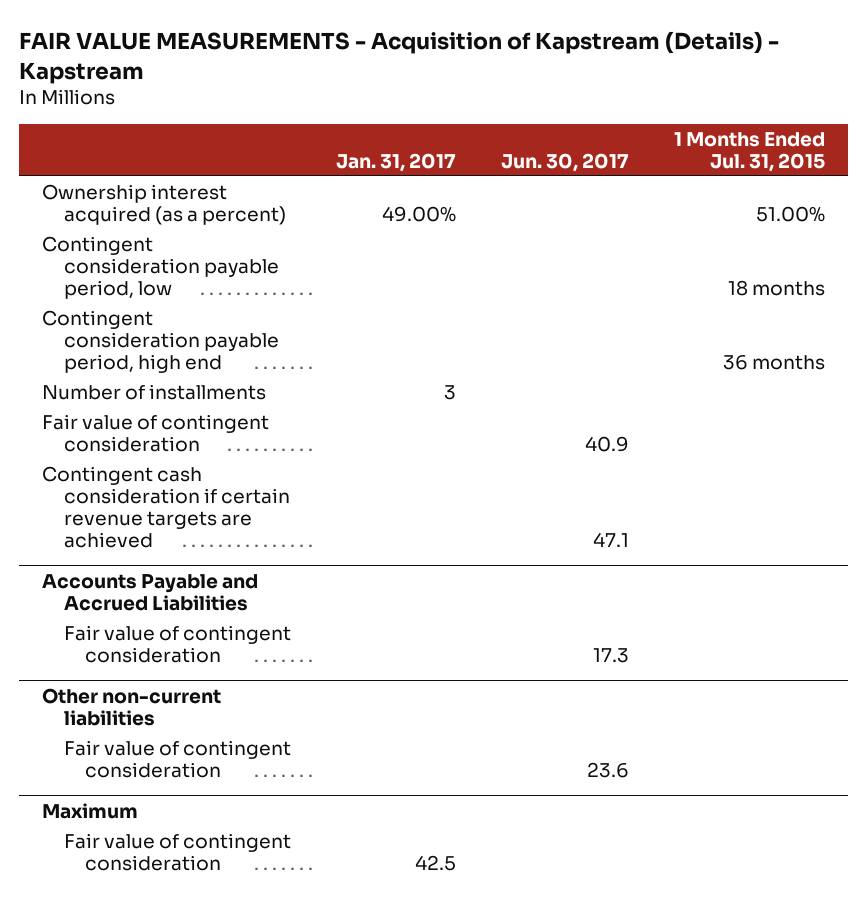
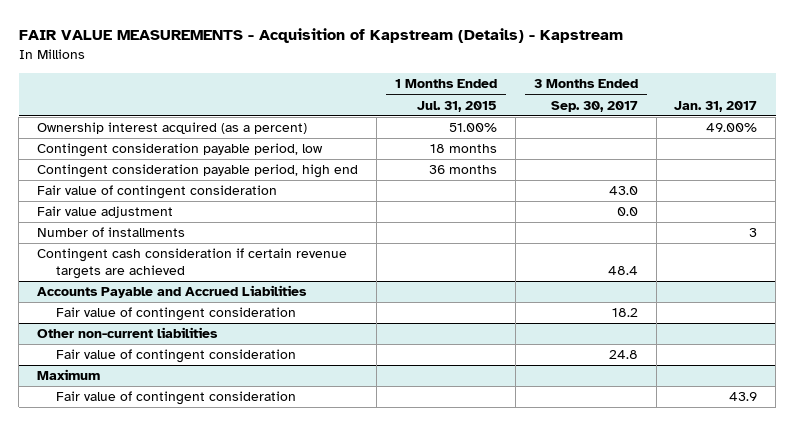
- | Jan. 31, 2017 | Jun. 30, 2017 | 1 Months Ended Jul. 31, 2015
+ | 1 Months Ended Jul. 31, 2015 | 3 Months Ended Sep. 30, 2017 | Jan. 31, 2017
+ Fair value adjustment | | 0.0 |
moved down: Number of installments | | | 3
@ Maximum
- Fair value of contingent consideration | 42.5 | |
+ Fair value of contingent consideration | | | 43.9

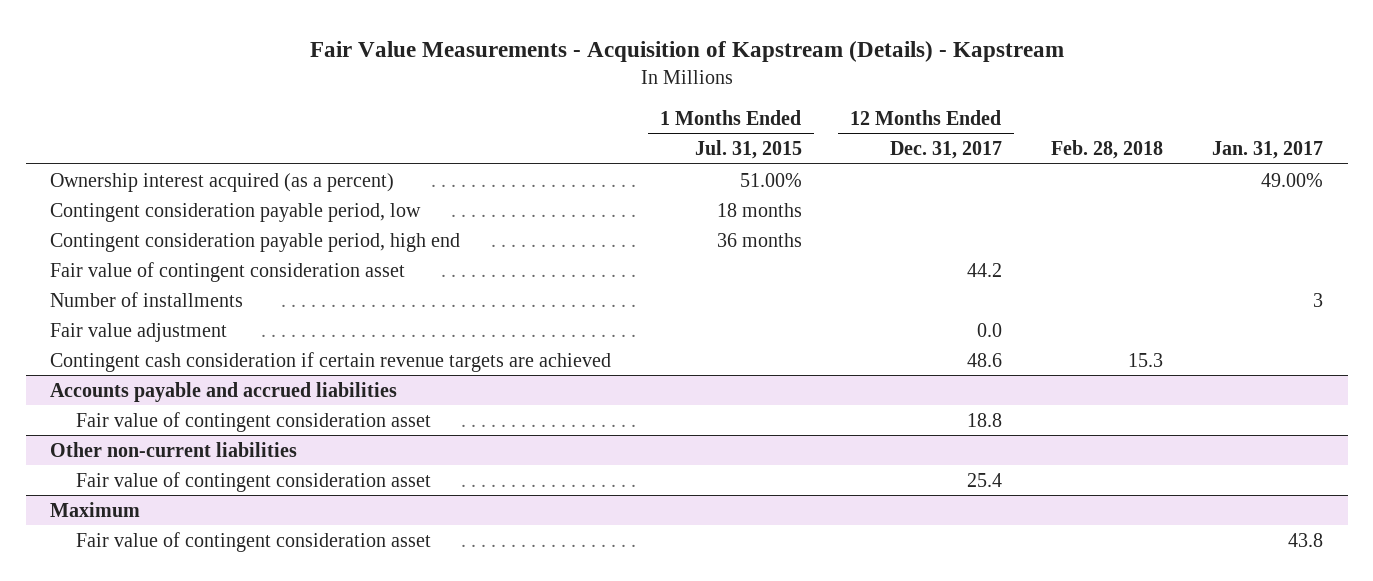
- FAIR VALUE MEASUREMENTS - Acquisition of Kapstream (Details) - Kapstream
+ Fair Value Measurements - Acquisition of Kapstream (Details) - Kapstream
- | 1 Months Ended Jul. 31, 2015 | 3 Months Ended Sep. 30, 2017 | Jan. 31, 2017
+ | 1 Months Ended Jul. 31, 2015 | 12 Months Ended Dec. 31, 2017 | Feb. 28, 2018 | Jan. 31, 2017
- Fair value of contingent consideration | | 43.0 |
+ Fair value of contingent consideration asset | | 44.2 | |
moved down: Fair value adjustment | | 0.0 | |
- Accounts Payable and Accrued Liabilities
- Fair value of contingent consideration | | 18.2 |
+ Accounts payable and accrued liabilities
+ Fair value of contingent consideration asset | | 18.8 | |
@ Other non-current liabilities
- Fair value of contingent consideration | | 24.8 |
+ Fair value of contingent consideration asset | | 25.4 | |
@ Maximum
- Fair value of contingent consideration | | | 43.9
+ Fair value of contingent consideration asset | | | | 43.8

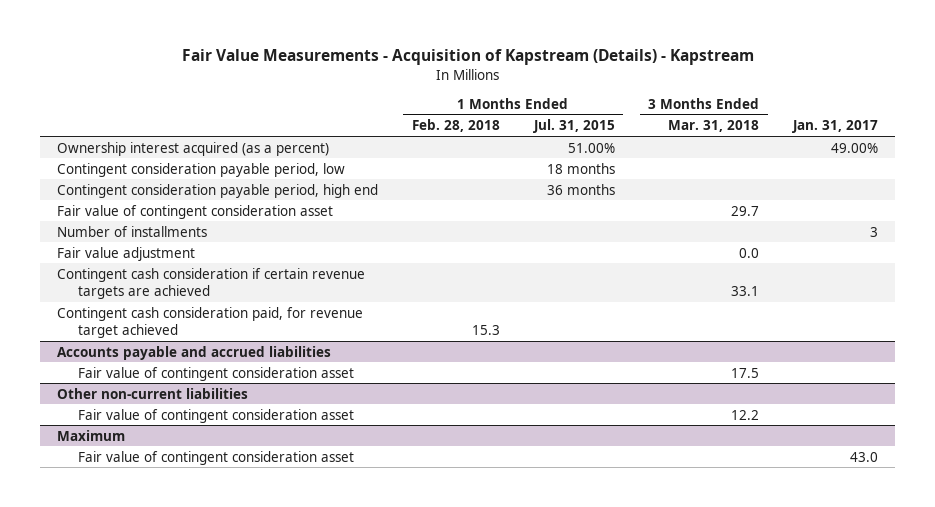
- | 1 Months Ended Jul. 31, 2015 | 12 Months Ended Dec. 31, 2017 | Feb. 28, 2018 | Jan. 31, 2017
+ | 1 Months Ended Feb. 28, 2018 | 1 Months Ended Jul. 31, 2015 | 3 Months Ended Mar. 31, 2018 | Jan. 31, 2017
+ Contingent cash consideration paid, for revenue target achieved | 15.3 | | |
@ Maximum
- Fair value of contingent consideration asset | | | | 43.8
+ Fair value of contingent consideration asset | | | | 43.0

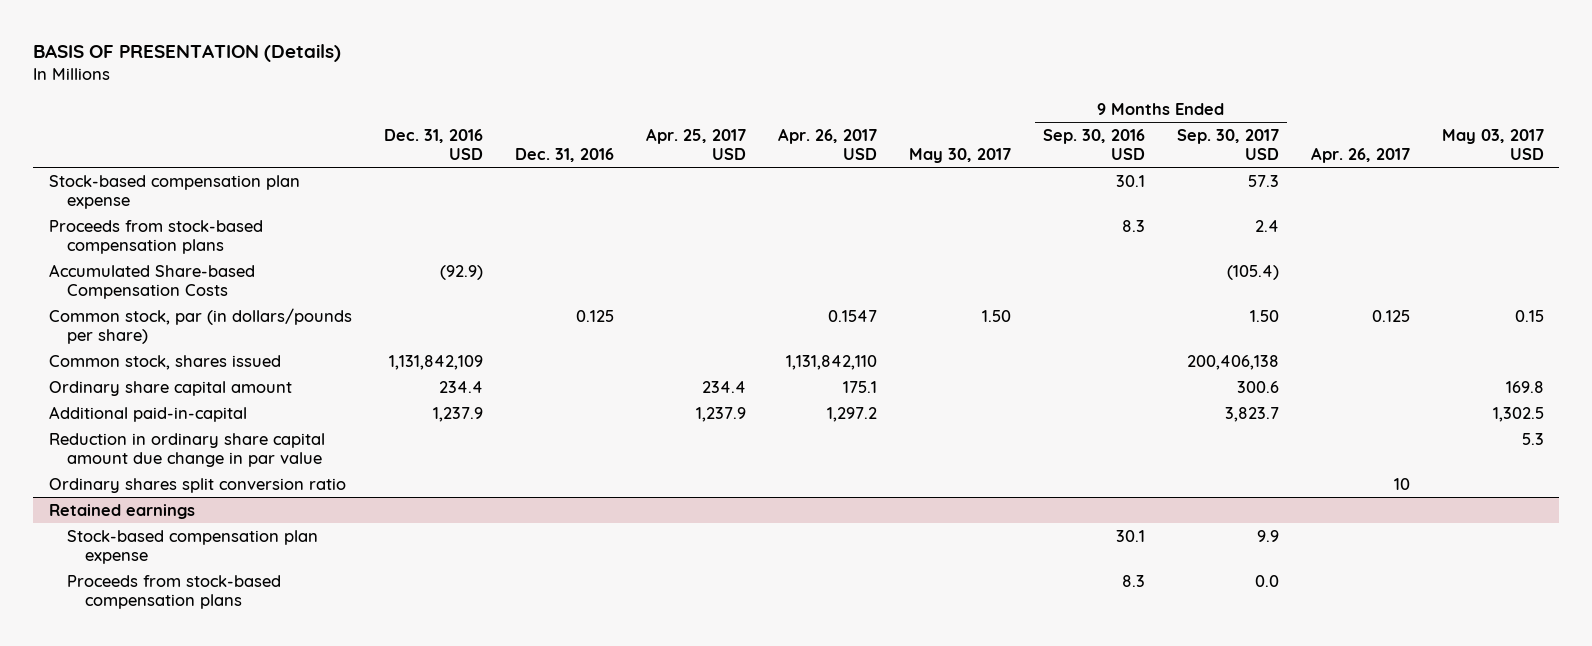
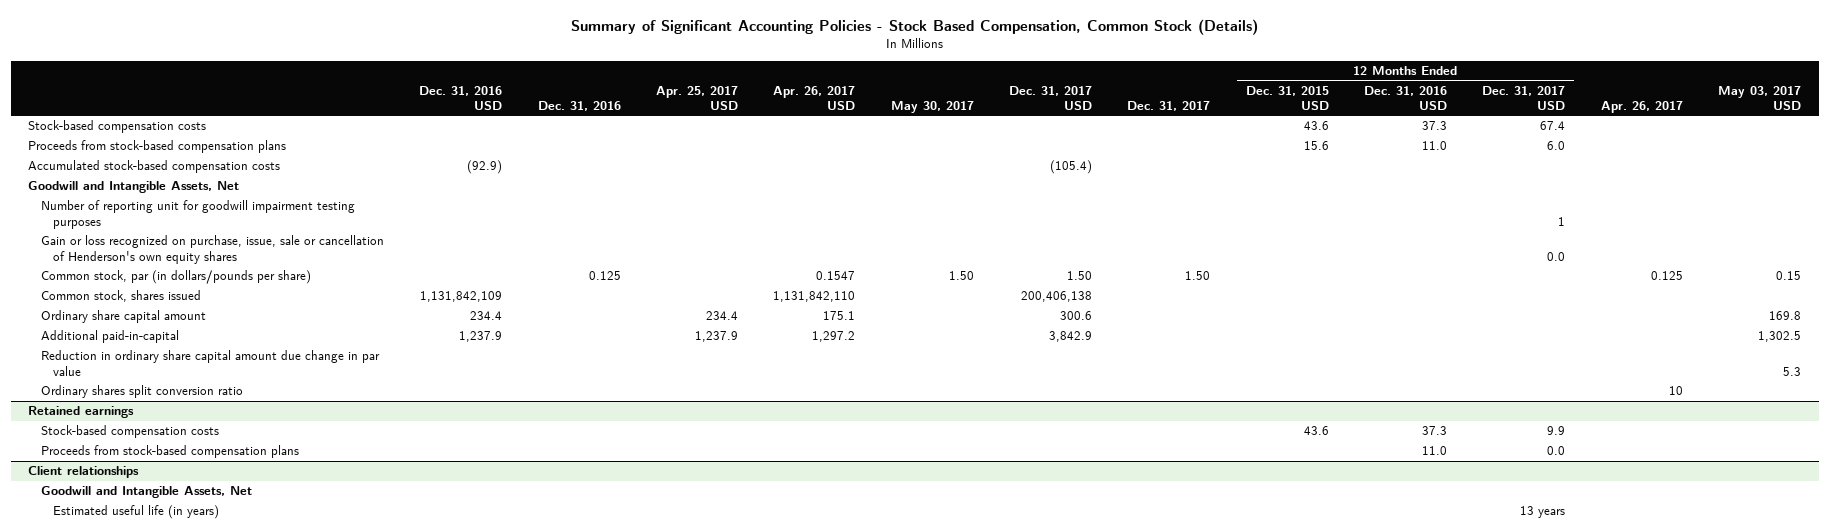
- BASIS OF PRESENTATION (Details)
+ Summary of Significant Accounting Policies - Stock Based Compensation, Common Stock (Details)
- | Dec. 31, 2016 USD | Dec. 31, 2016 | Apr. 25, 2017 USD | Apr. 26, 2017 USD | May 30, 2017 | 9 Months Ended Sep. 30, 2016 USD | 9 Months Ended Sep. 30, 2017 USD | Apr. 26, 2017 | May 03, 2017 USD
+ | Dec. 31, 2016 USD | Dec. 31, 2016 | Apr. 25, 2017 USD | Apr. 26, 2017 USD | May 30, 2017 | Dec. 31, 2017 USD | Dec. 31, 2017 | 12 Months Ended Dec. 31, 2015 USD | 12 Months Ended Dec. 31, 2016 USD | 12 Months Ended Dec. 31, 2017 USD | Apr. 26, 2017 | May 03, 2017 USD
- Stock-based compensation plan expense | | | | | | 30.1 | 57.3 | |
+ Stock-based compensation costs | | | | | | | | 43.6 | 37.3 | 67.4 | |
- Accumulated Share-based Compensation Costs | (92.9) | | | | | | (105.4) | |
+ Accumulated stock-based compensation costs | (92.9) | | | | | (105.4) | | | | | |
+ Goodwill and Intangible Assets, Net
+ Number of reporting unit for goodwill impairment testing purposes | | | | | | | | | | 1 | |
+ Gain or loss recognized on purchase, issue, sale or cancellation of Henderson's own equity shares | | | | | | | | | | 0.0 | |
@ Retained earnings
- Stock-based compensation plan expense | | | | | | 30.1 | 9.9 | |
+ Stock-based compensation costs | | | | | | | | 43.6 | 37.3 | 9.9 | |
+ Client relationships
+ Goodwill and Intangible Assets, Net
+ Estimated useful life (in years) | | | | | | | | | | 13 years | |

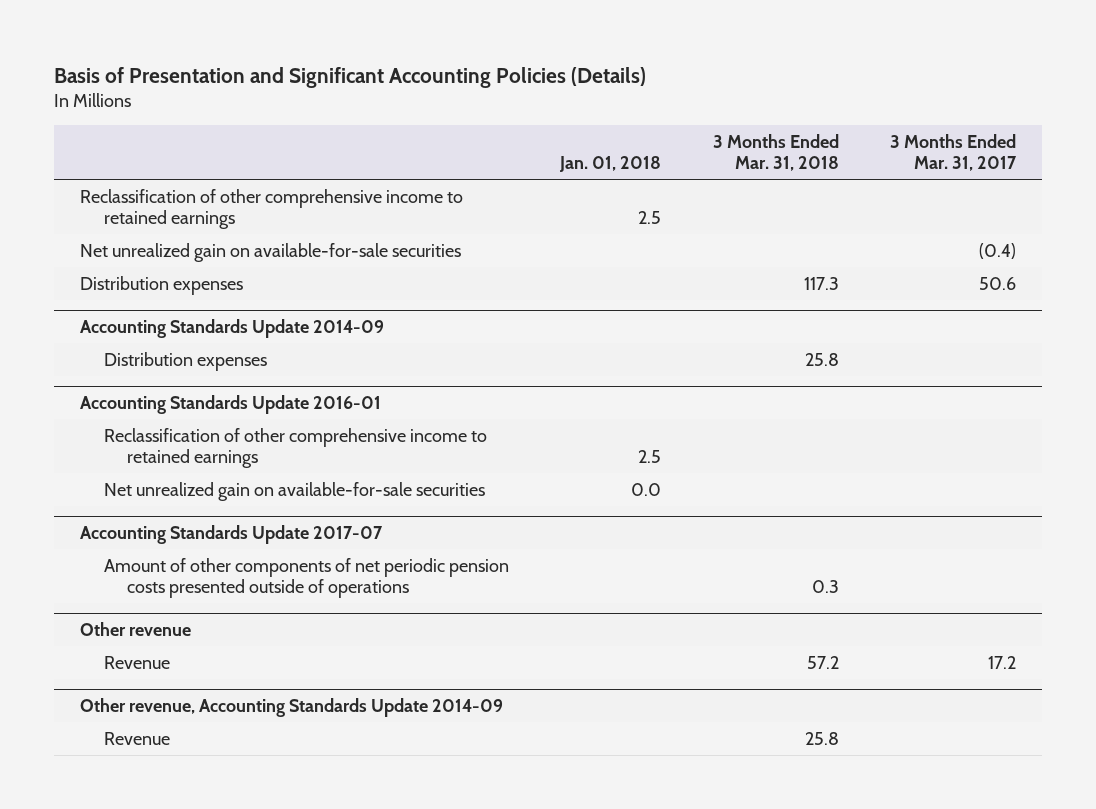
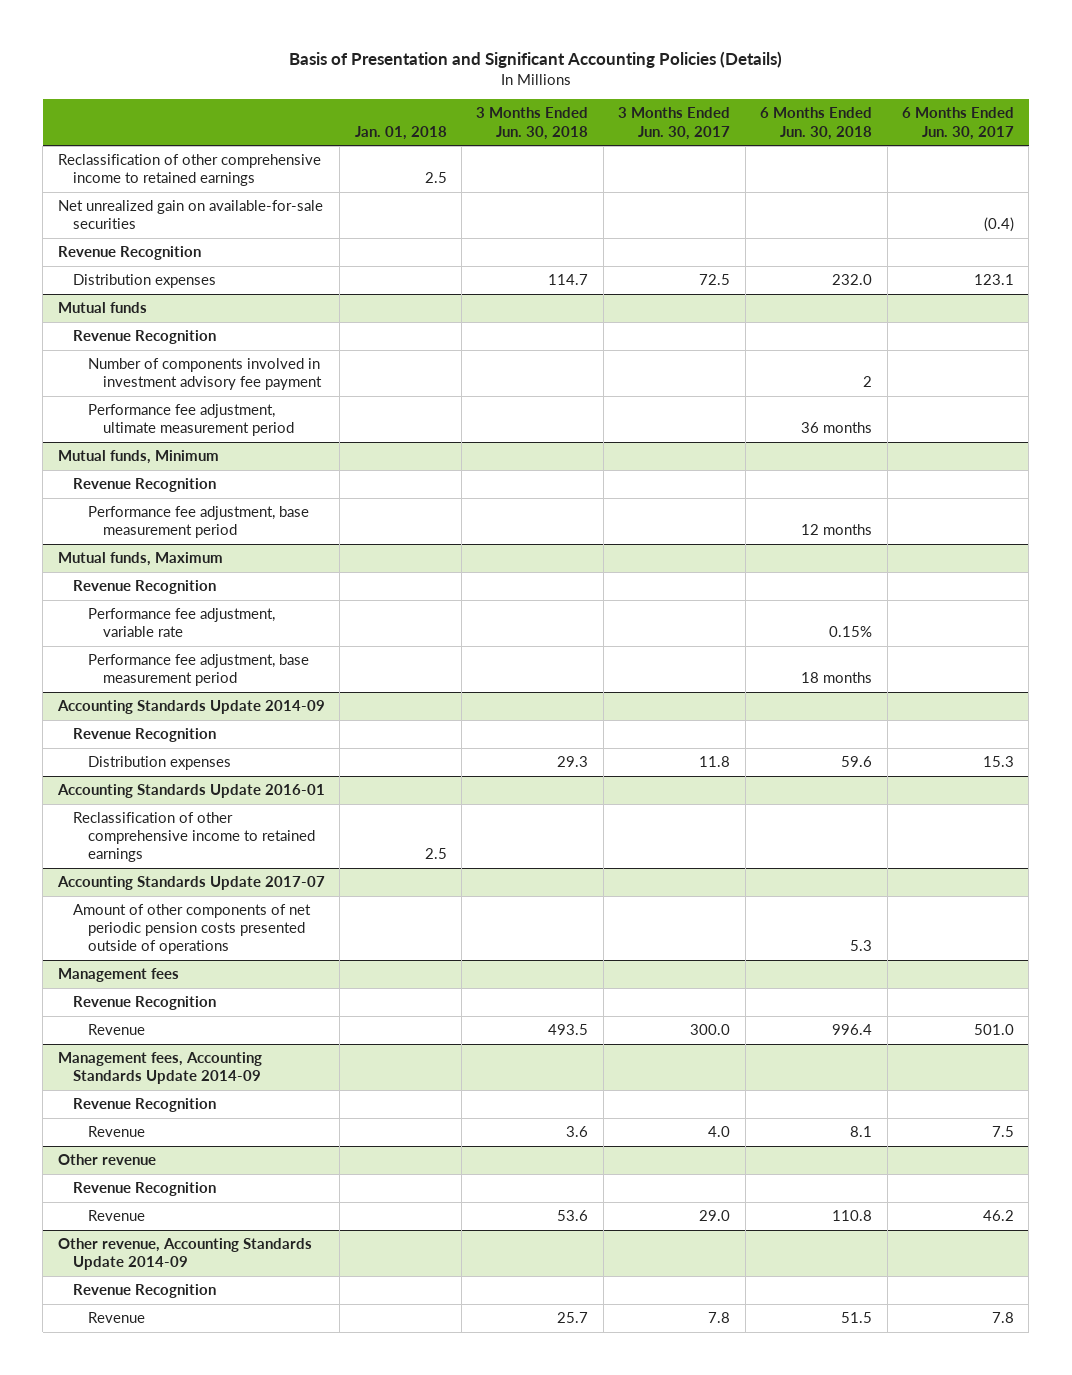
- | Jan. 01, 2018 | 3 Months Ended Mar. 31, 2018 | 3 Months Ended Mar. 31, 2017
+ | Jan. 01, 2018 | 3 Months Ended Jun. 30, 2018 | 3 Months Ended Jun. 30, 2017 | 6 Months Ended Jun. 30, 2018 | 6 Months Ended Jun. 30, 2017
+ Revenue Recognition
+ Mutual funds
+ Revenue Recognition
+ Number of components involved in investment advisory fee payment | | | | 2 |
+ Performance fee adjustment, ultimate measurement period | | | | 36 months |
+ Mutual funds, Minimum
+ Revenue Recognition
+ Performance fee adjustment, base measurement period | | | | 12 months |
+ Mutual funds, Maximum
+ Revenue Recognition
+ Performance fee adjustment, variable rate | | | | 0.15% |
+ Performance fee adjustment, base measurement period | | | | 18 months |
@ Accounting Standards Update 2014-09
+ Revenue Recognition
@ Accounting Standards Update 2016-01
- Net unrealized gain on available-for-sale securities | 0.0 | |
+ Management fees
+ Revenue Recognition
+ Revenue | | 493.5 | 300.0 | 996.4 | 501.0
+ Management fees, Accounting Standards Update 2014-09
+ Revenue Recognition
+ Revenue | | 3.6 | 4.0 | 8.1 | 7.5
@ Other revenue
+ Revenue Recognition
@ Other revenue, Accounting Standards Update 2014-09
+ Revenue Recognition

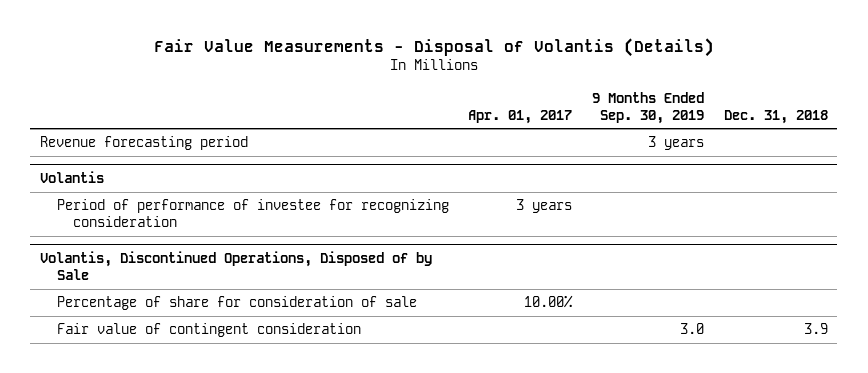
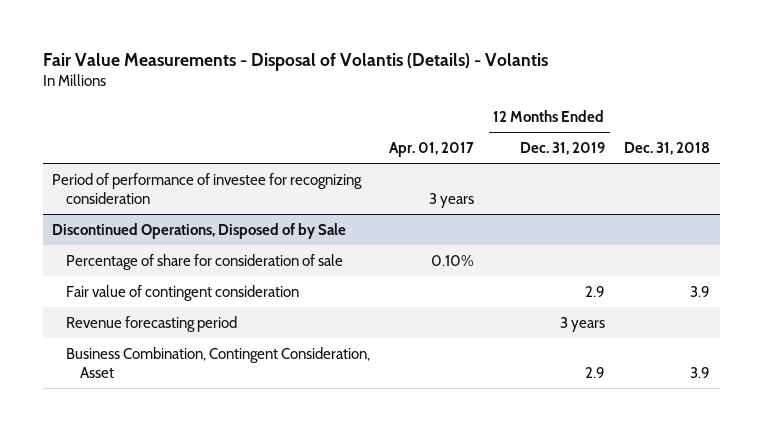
- Fair Value Measurements - Disposal of Volantis (Details)
+ Fair Value Measurements - Disposal of Volantis (Details) - Volantis
- | Apr. 01, 2017 | 9 Months Ended Sep. 30, 2019 | Dec. 31, 2018
+ | Apr. 01, 2017 | 12 Months Ended Dec. 31, 2019 | Dec. 31, 2018
- Revenue forecasting period | | 3 years |
- Volantis
- Period of performance of investee for recognizing consideration | 3 years | |
- Volantis, Discontinued Operations, Disposed of by Sale
- Percentage of share for consideration of sale | 10.00% | |
- Fair value of contingent consideration | | 3.0 | 3.9
+ Period of performance of investee for recognizing consideration | 3 years | |
+ Discontinued Operations, Disposed of by Sale
+ Percentage of share for consideration of sale | 0.10% | |
+ Fair value of contingent consideration | | 2.9 | 3.9
+ Revenue forecasting period | | 3 years |
+ Business Combination, Contingent Consideration, Asset | | 2.9 | 3.9

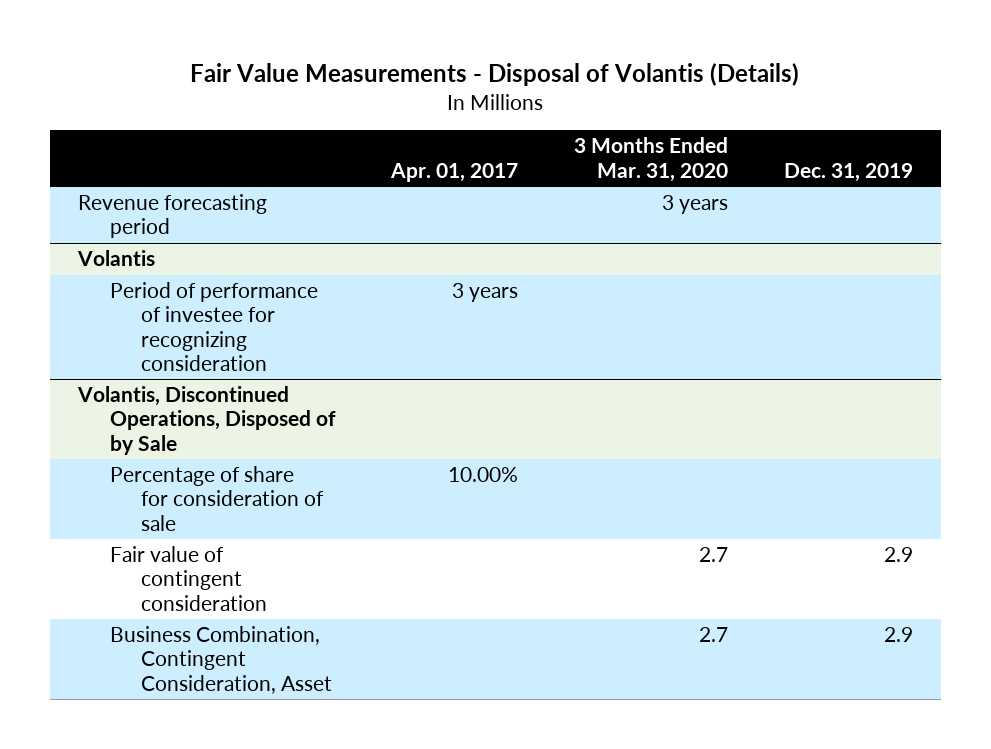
- Fair Value Measurements - Disposal of Volantis (Details) - Volantis
+ Fair Value Measurements - Disposal of Volantis (Details)
- | Apr. 01, 2017 | 12 Months Ended Dec. 31, 2019 | Dec. 31, 2018
+ | Apr. 01, 2017 | 3 Months Ended Mar. 31, 2020 | Dec. 31, 2019
- Period of performance of investee for recognizing consideration | 3 years | |
- Discontinued Operations, Disposed of by Sale
- Percentage of share for consideration of sale | 0.10% | |
- Fair value of contingent consideration | | 2.9 | 3.9
- Revenue forecasting period | | 3 years |
- Business Combination, Contingent Consideration, Asset | | 2.9 | 3.9
+ Revenue forecasting period | | 3 years |
+ Volantis
+ Period of performance of investee for recognizing consideration | 3 years | |
+ Volantis, Discontinued Operations, Disposed of by Sale
+ Percentage of share for consideration of sale | 10.00% | |
+ Fair value of contingent consideration | | 2.7 | 2.9
+ Business Combination, Contingent Consideration, Asset | | 2.7 | 2.9

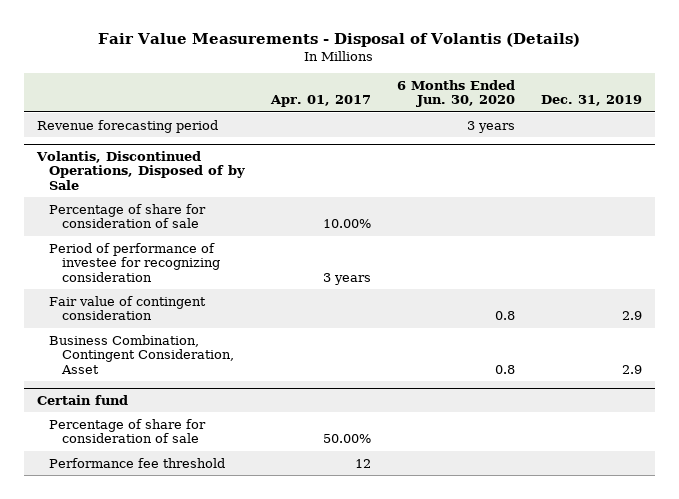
- | Apr. 01, 2017 | 3 Months Ended Mar. 31, 2020 | Dec. 31, 2019
+ | Apr. 01, 2017 | 6 Months Ended Jun. 30, 2020 | Dec. 31, 2019
- Volantis
- Period of performance of investee for recognizing consideration | 3 years | |
@ Volantis, Discontinued Operations, Disposed of by Sale
+ Period of performance of investee for recognizing consideration | 3 years | |
+ Certain fund
+ Percentage of share for consideration of sale | 50.00% | |
+ Performance fee threshold | 12 | |

